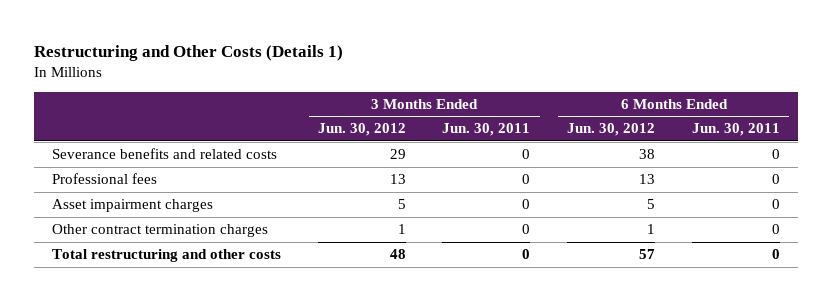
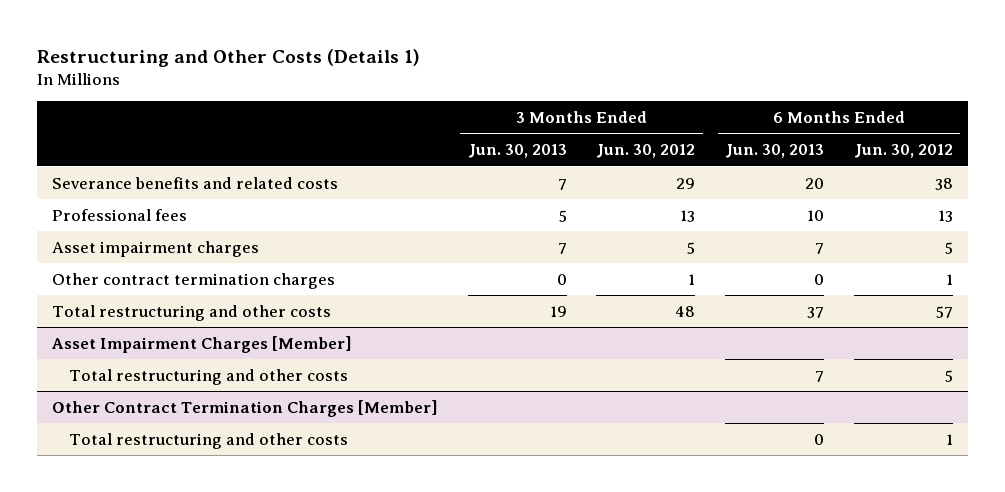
- | 3 Months Ended Jun. 30, 2012 | 3 Months Ended Jun. 30, 2011 | 6 Months Ended Jun. 30, 2012 | 6 Months Ended Jun. 30, 2011
+ | 3 Months Ended Jun. 30, 2013 | 3 Months Ended Jun. 30, 2012 | 6 Months Ended Jun. 30, 2013 | 6 Months Ended Jun. 30, 2012
+ Asset Impairment Charges [Member]
+ Total restructuring and other costs | | | 7 | 5
+ Other Contract Termination Charges [Member]
+ Total restructuring and other costs | | | 0 | 1

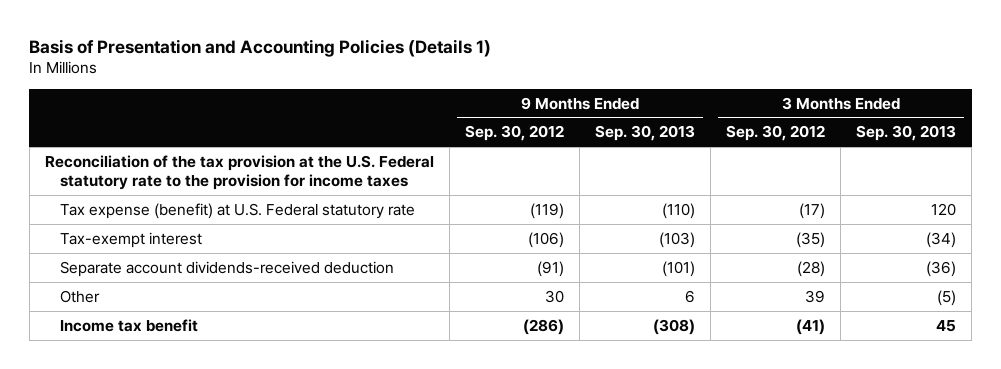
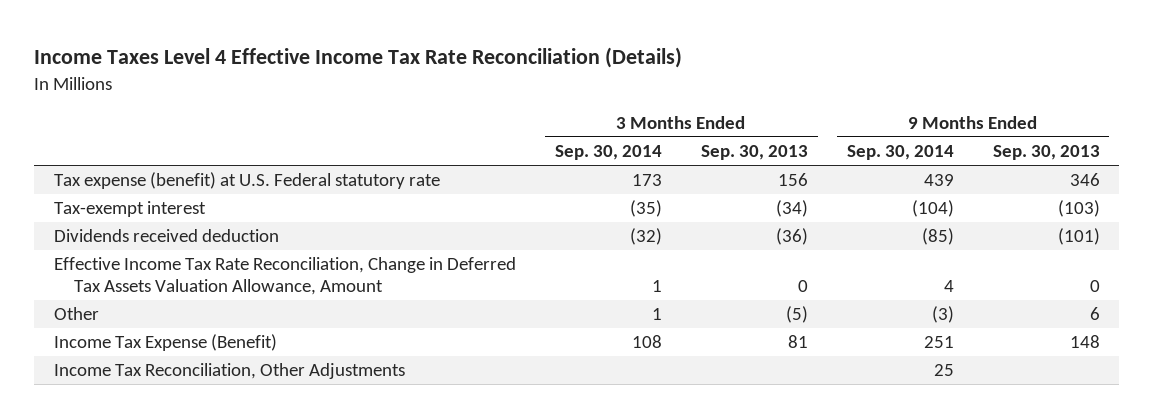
- Basis of Presentation and Accounting Policies (Details 1)
+ Income Taxes Level 4 Effective Income Tax Rate Reconciliation (Details)
- | 9 Months Ended Sep. 30, 2012 | 9 Months Ended Sep. 30, 2013 | 3 Months Ended Sep. 30, 2012 | 3 Months Ended Sep. 30, 2013
+ | 3 Months Ended Sep. 30, 2014 | 3 Months Ended Sep. 30, 2013 | 9 Months Ended Sep. 30, 2014 | 9 Months Ended Sep. 30, 2013
- Reconciliation of the tax provision at the U.S. Federal statutory rate to the provision for income taxes
- Tax expense (benefit) at U.S. Federal statutory rate | (119) | (110) | (17) | 120
+ Tax expense (benefit) at U.S. Federal statutory rate | 173 | 156 | 439 | 346
- Separate account dividends-received deduction | (91) | (101) | (28) | (36)
+ Dividends received deduction | (32) | (36) | (85) | (101)
+ Effective Income Tax Rate Reconciliation, Change in Deferred Tax Assets Valuation Allowance, Amount | 1 | 0 | 4 | 0
- Income tax benefit | (286) | (308) | (41) | 45
+ Income Tax Expense (Benefit) | 108 | 81 | 251 | 148
+ Income Tax Reconciliation, Other Adjustments | | | 25 |

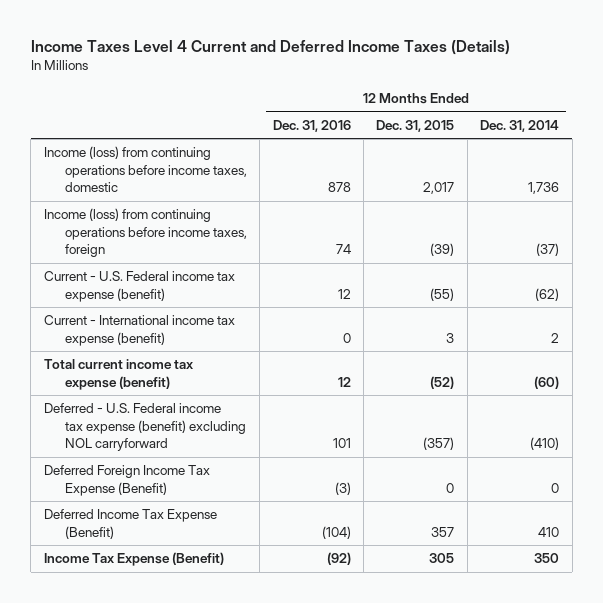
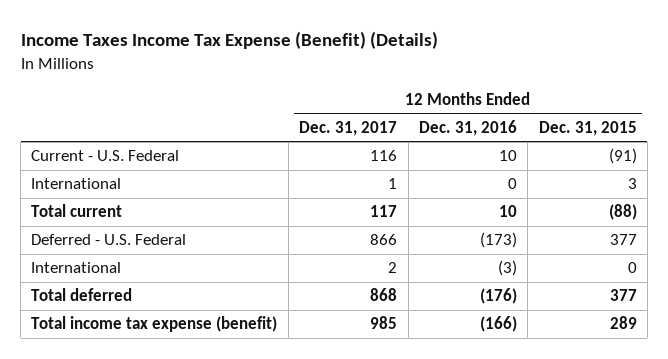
- Income Taxes Level 4 Current and Deferred Income Taxes (Details)
+ Income Taxes Income Tax Expense (Benefit) (Details)
- | 12 Months Ended Dec. 31, 2016 | 12 Months Ended Dec. 31, 2015 | 12 Months Ended Dec. 31, 2014
+ | 12 Months Ended Dec. 31, 2017 | 12 Months Ended Dec. 31, 2016 | 12 Months Ended Dec. 31, 2015
- Income (loss) from continuing operations before income taxes, domestic | 878 | 2,017 | 1,736
- Income (loss) from continuing operations before income taxes, foreign | 74 | (39) | (37)
- Current - U.S. Federal income tax expense (benefit) | 12 | (55) | (62)
- Current - International income tax expense (benefit) | 0 | 3 | 2
- Total current income tax expense (benefit) | 12 | (52) | (60)
- Deferred - U.S. Federal income tax expense (benefit) excluding NOL carryforward | 101 | (357) | (410)
- Deferred Foreign Income Tax Expense (Benefit) | (3) | 0 | 0
- Deferred Income Tax Expense (Benefit) | (104) | 357 | 410
- Income Tax Expense (Benefit) | (92) | 305 | 350
+ Current - U.S. Federal | 116 | 10 | (91)
+ International | 1 | 0 | 3
+ Total current | 117 | 10 | (88)
+ Deferred - U.S. Federal | 866 | (173) | 377
+ International | 2 | (3) | 0
+ Total deferred | 868 | (176) | 377
+ Total income tax expense (benefit) | 985 | (166) | 289

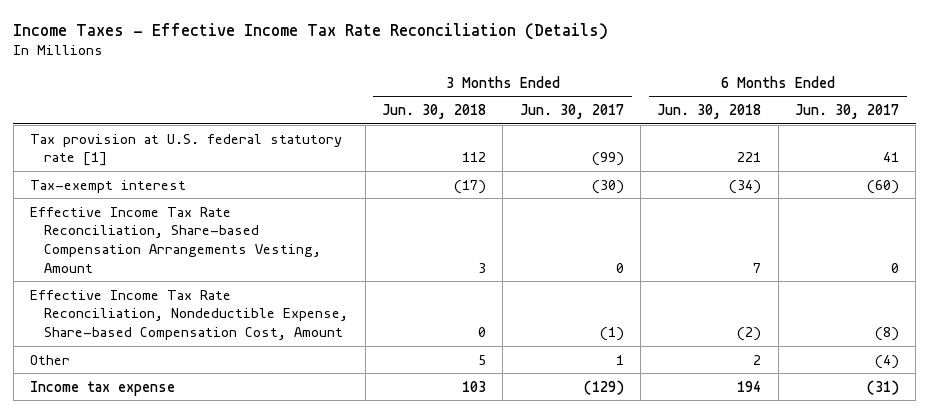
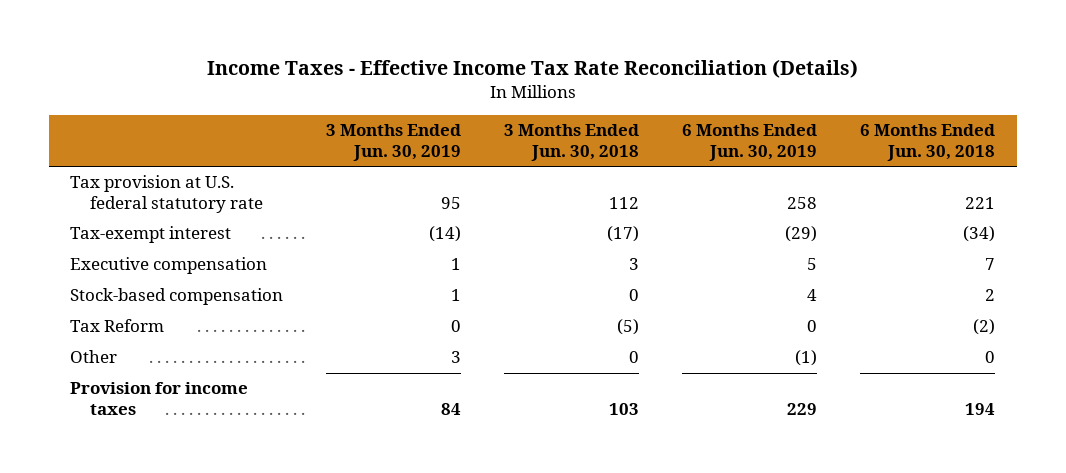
- | 3 Months Ended Jun. 30, 2018 | 3 Months Ended Jun. 30, 2017 | 6 Months Ended Jun. 30, 2018 | 6 Months Ended Jun. 30, 2017
+ | 3 Months Ended Jun. 30, 2019 | 3 Months Ended Jun. 30, 2018 | 6 Months Ended Jun. 30, 2019 | 6 Months Ended Jun. 30, 2018
- Tax provision at U.S. federal statutory rate [1] | 112 | (99) | 221 | 41
+ Tax provision at U.S. federal statutory rate | 95 | 112 | 258 | 221
- Effective Income Tax Rate Reconciliation, Share-based Compensation Arrangements Vesting, Amount | 3 | 0 | 7 | 0
- Effective Income Tax Rate Reconciliation, Nondeductible Expense, Share-based Compensation Cost, Amount | 0 | (1) | (2) | (8)
- Other | 5 | 1 | 2 | (4)
- Income tax expense | 103 | (129) | 194 | (31)
+ Executive compensation | 1 | 3 | 5 | 7
+ Stock-based compensation | 1 | 0 | 4 | 2
+ Tax Reform | 0 | (5) | 0 | (2)
+ Other | 3 | 0 | (1) | 0
+ Provision for income taxes | 84 | 103 | 229 | 194

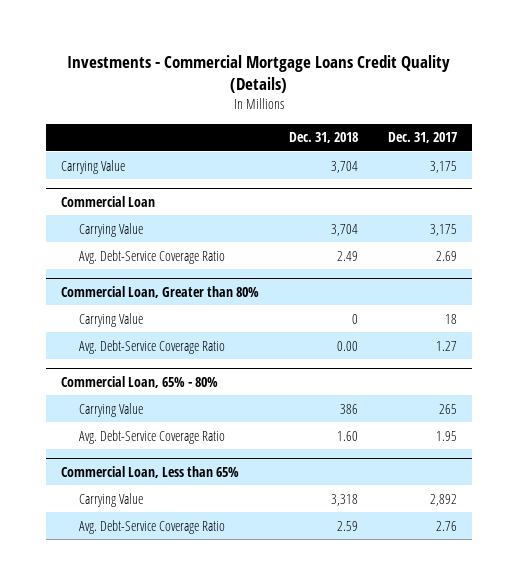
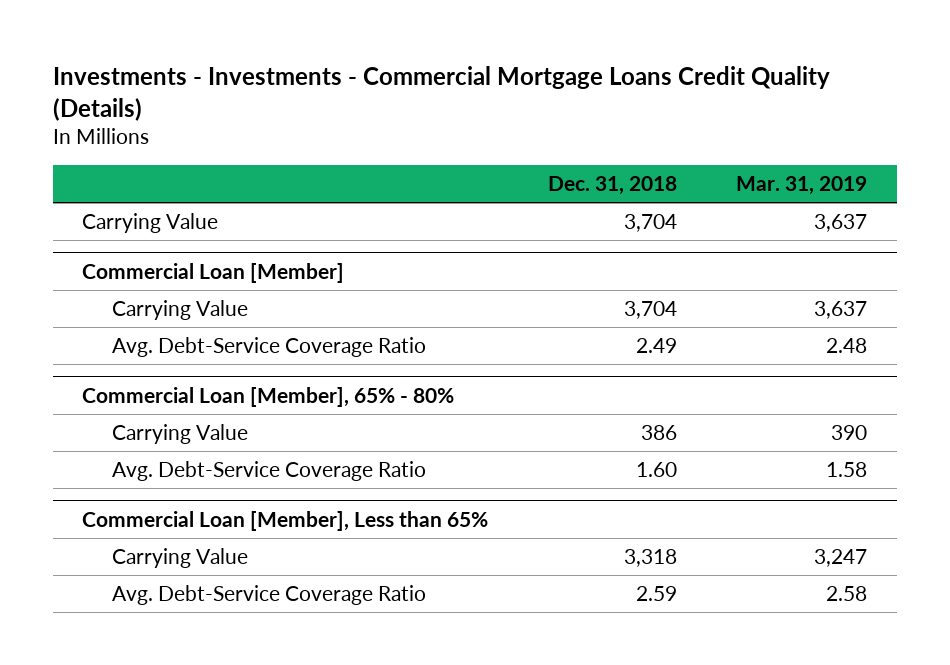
- Investments - Commercial Mortgage Loans Credit Quality (Details)
+ Investments - Investments - Commercial Mortgage Loans Credit Quality (Details)
- | Dec. 31, 2018 | Dec. 31, 2017
+ | Dec. 31, 2018 | Mar. 31, 2019
- Commercial Loan
+ Commercial Loan [Member]
- Commercial Loan, Greater than 80%
- Carrying Value | 0 | 18
- Avg. Debt-Service Coverage Ratio | 0.00 | 1.27
- Commercial Loan, 65% - 80%
+ Commercial Loan [Member], 65% - 80%
- Commercial Loan, Less than 65%
+ Commercial Loan [Member], Less than 65%

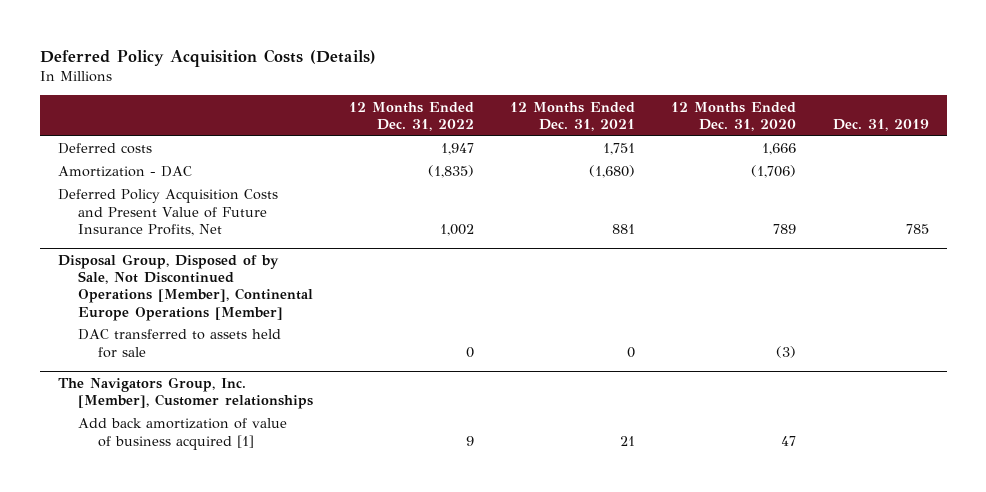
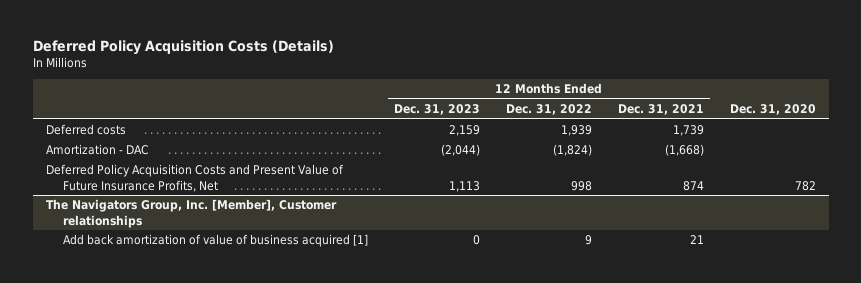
- | 12 Months Ended Dec. 31, 2022 | 12 Months Ended Dec. 31, 2021 | 12 Months Ended Dec. 31, 2020 | Dec. 31, 2019
+ | 12 Months Ended Dec. 31, 2023 | 12 Months Ended Dec. 31, 2022 | 12 Months Ended Dec. 31, 2021 | Dec. 31, 2020
- Deferred costs | 1,947 | 1,751 | 1,666 |
- Amortization - DAC | (1,835) | (1,680) | (1,706) |
- Deferred Policy Acquisition Costs and Present Value of Future Insurance Profits, Net | 1,002 | 881 | 789 | 785
- Disposal Group, Disposed of by Sale, Not Discontinued Operations [Member], Continental Europe Operations [Member]
- DAC transferred to assets held for sale | 0 | 0 | (3) |
+ Deferred costs | 2,159 | 1,939 | 1,739 |
+ Amortization - DAC | (2,044) | (1,824) | (1,668) |
+ Deferred Policy Acquisition Costs and Present Value of Future Insurance Profits, Net | 1,113 | 998 | 874 | 782

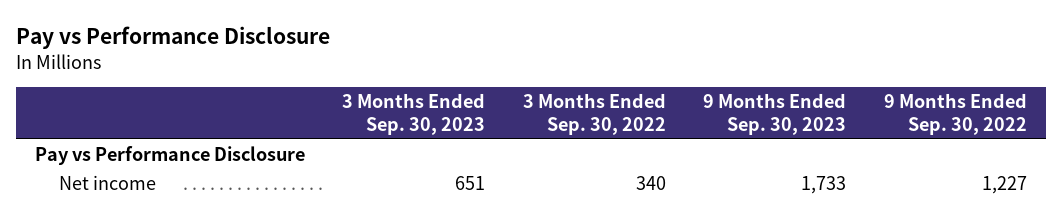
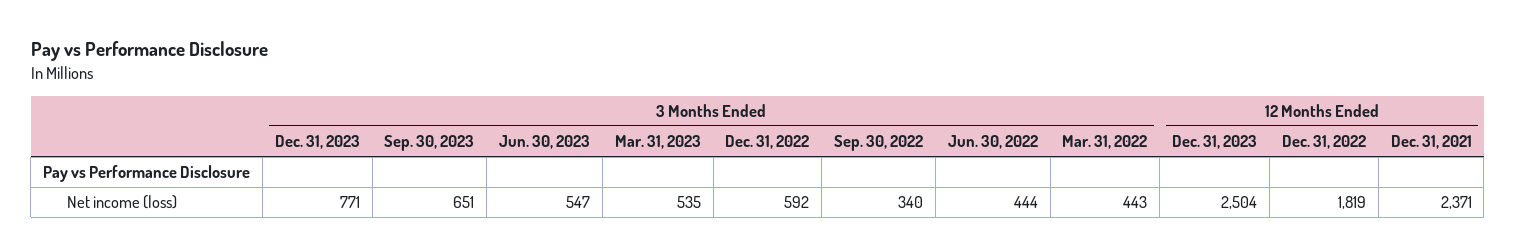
- | 3 Months Ended Sep. 30, 2023 | 3 Months Ended Sep. 30, 2022 | 9 Months Ended Sep. 30, 2023 | 9 Months Ended Sep. 30, 2022
+ | 3 Months Ended Dec. 31, 2023 | 3 Months Ended Sep. 30, 2023 | 3 Months Ended Jun. 30, 2023 | 3 Months Ended Mar. 31, 2023 | 3 Months Ended Dec. 31, 2022 | 3 Months Ended Sep. 30, 2022 | 3 Months Ended Jun. 30, 2022 | 3 Months Ended Mar. 31, 2022 | 12 Months Ended Dec. 31, 2023 | 12 Months Ended Dec. 31, 2022 | 12 Months Ended Dec. 31, 2021
- Net income | 651 | 340 | 1,733 | 1,227
+ Net income (loss) | 771 | 651 | 547 | 535 | 592 | 340 | 444 | 443 | 2,504 | 1,819 | 2,371

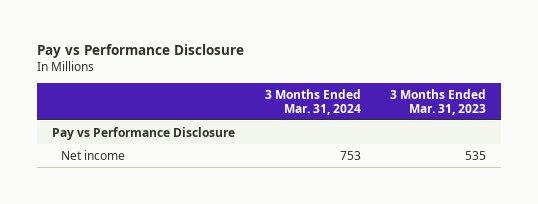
- | 3 Months Ended Dec. 31, 2023 | 3 Months Ended Sep. 30, 2023 | 3 Months Ended Jun. 30, 2023 | 3 Months Ended Mar. 31, 2023 | 3 Months Ended Dec. 31, 2022 | 3 Months Ended Sep. 30, 2022 | 3 Months Ended Jun. 30, 2022 | 3 Months Ended Mar. 31, 2022 | 12 Months Ended Dec. 31, 2023 | 12 Months Ended Dec. 31, 2022 | 12 Months Ended Dec. 31, 2021
+ | 3 Months Ended Mar. 31, 2024 | 3 Months Ended Mar. 31, 2023
- Net income (loss) | 771 | 651 | 547 | 535 | 592 | 340 | 444 | 443 | 2,504 | 1,819 | 2,371
+ Net income | 753 | 535

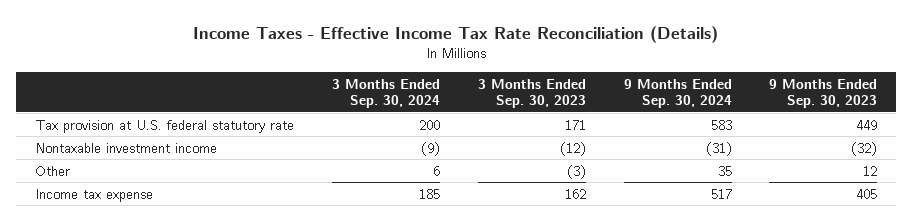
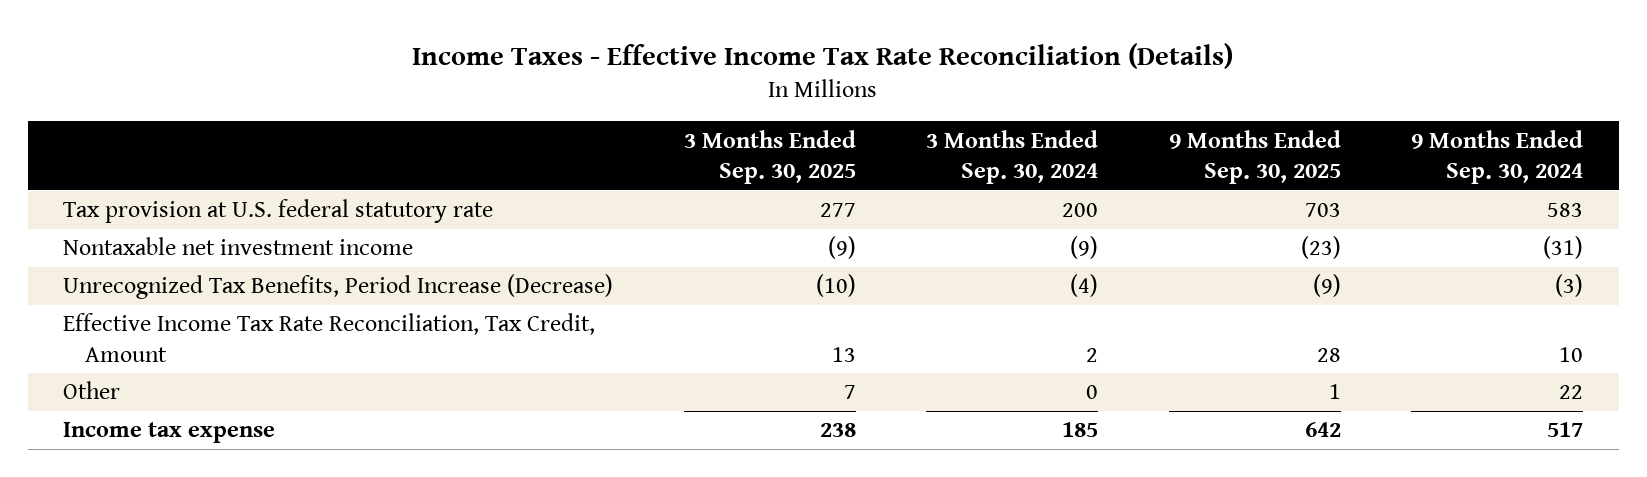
- | 3 Months Ended Sep. 30, 2024 | 3 Months Ended Sep. 30, 2023 | 9 Months Ended Sep. 30, 2024 | 9 Months Ended Sep. 30, 2023
+ | 3 Months Ended Sep. 30, 2025 | 3 Months Ended Sep. 30, 2024 | 9 Months Ended Sep. 30, 2025 | 9 Months Ended Sep. 30, 2024
- Nontaxable investment income | (9) | (12) | (31) | (32)
- Other | 6 | (3) | 35 | 12
+ Nontaxable net investment income | (9) | (9) | (23) | (31)
+ Unrecognized Tax Benefits, Period Increase (Decrease) | (10) | (4) | (9) | (3)
+ Effective Income Tax Rate Reconciliation, Tax Credit, Amount | 13 | 2 | 28 | 10
+ Other | 7 | 0 | 1 | 22

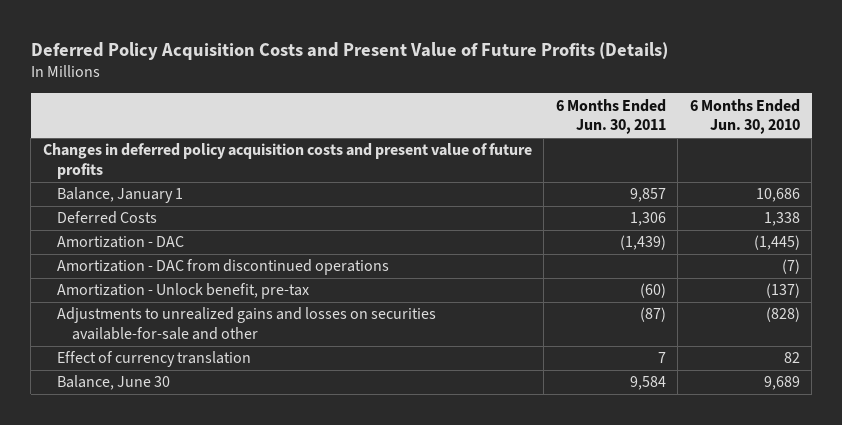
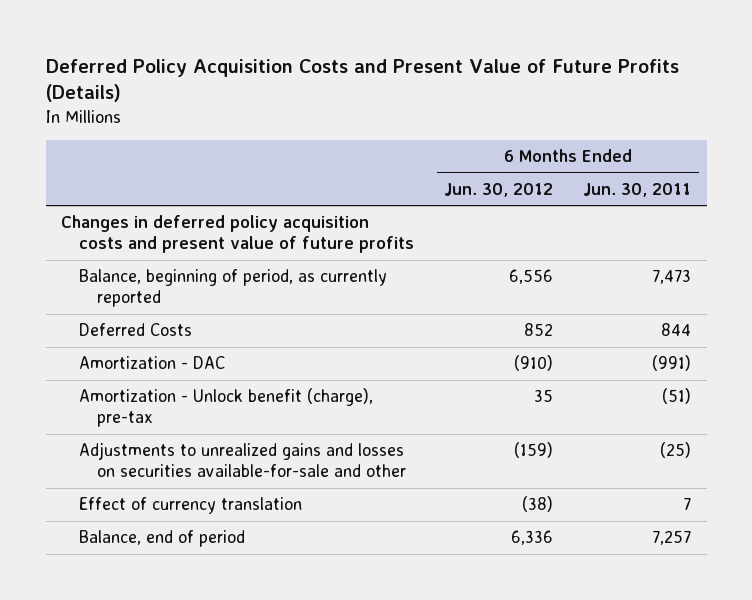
- | 6 Months Ended Jun. 30, 2011 | 6 Months Ended Jun. 30, 2010
+ | 6 Months Ended Jun. 30, 2012 | 6 Months Ended Jun. 30, 2011
- Balance, January 1 | 9,857 | 10,686
- Deferred Costs | 1,306 | 1,338
- Amortization - DAC | (1,439) | (1,445)
- Amortization - DAC from discontinued operations | | (7)
- Amortization - Unlock benefit, pre-tax | (60) | (137)
- Adjustments to unrealized gains and losses on securities available-for-sale and other | (87) | (828)
+ Balance, beginning of period, as currently reported | 6,556 | 7,473
+ Deferred Costs | 852 | 844
+ Amortization - DAC | (910) | (991)
+ Amortization - Unlock benefit (charge), pre-tax | 35 | (51)
+ Adjustments to unrealized gains and losses on securities available-for-sale and other | (159) | (25)
- Balance, June 30 | 9,584 | 9,689
+ Balance, end of period | 6,336 | 7,257

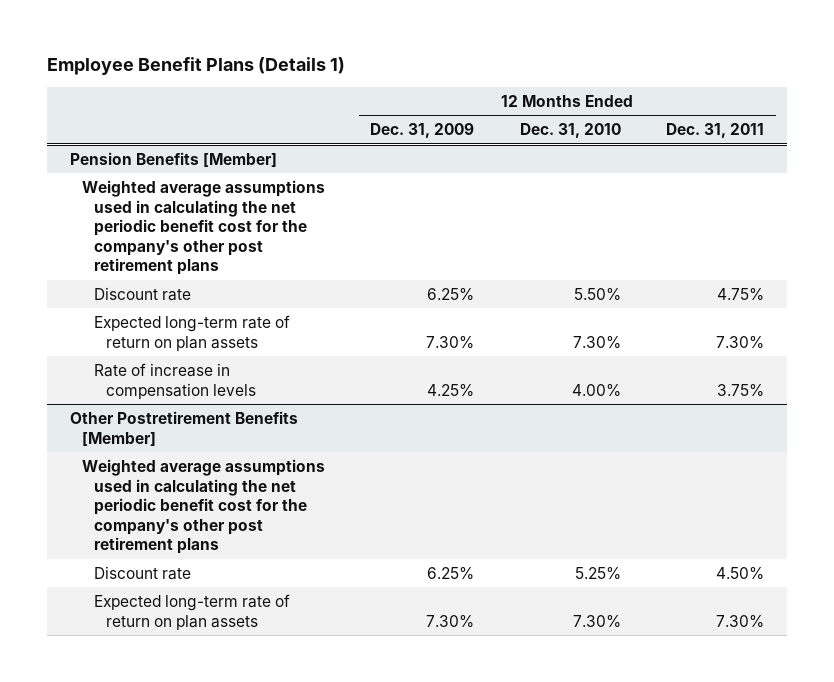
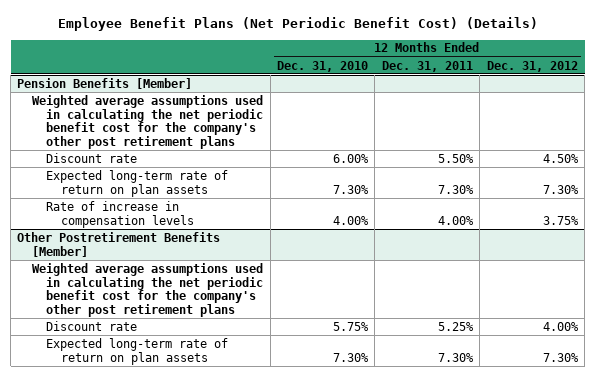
- Employee Benefit Plans (Details 1)
+ Employee Benefit Plans (Net Periodic Benefit Cost) (Details)
- | 12 Months Ended Dec. 31, 2009 | 12 Months Ended Dec. 31, 2010 | 12 Months Ended Dec. 31, 2011
+ | 12 Months Ended Dec. 31, 2010 | 12 Months Ended Dec. 31, 2011 | 12 Months Ended Dec. 31, 2012
@ Pension Benefits [Member]
- Discount rate | 6.25% | 5.50% | 4.75%
+ Discount rate | 6.00% | 5.50% | 4.50%
- Rate of increase in compensation levels | 4.25% | 4.00% | 3.75%
+ Rate of increase in compensation levels | 4.00% | 4.00% | 3.75%
@ Other Postretirement Benefits [Member]
- Discount rate | 6.25% | 5.25% | 4.50%
+ Discount rate | 5.75% | 5.25% | 4.00%

